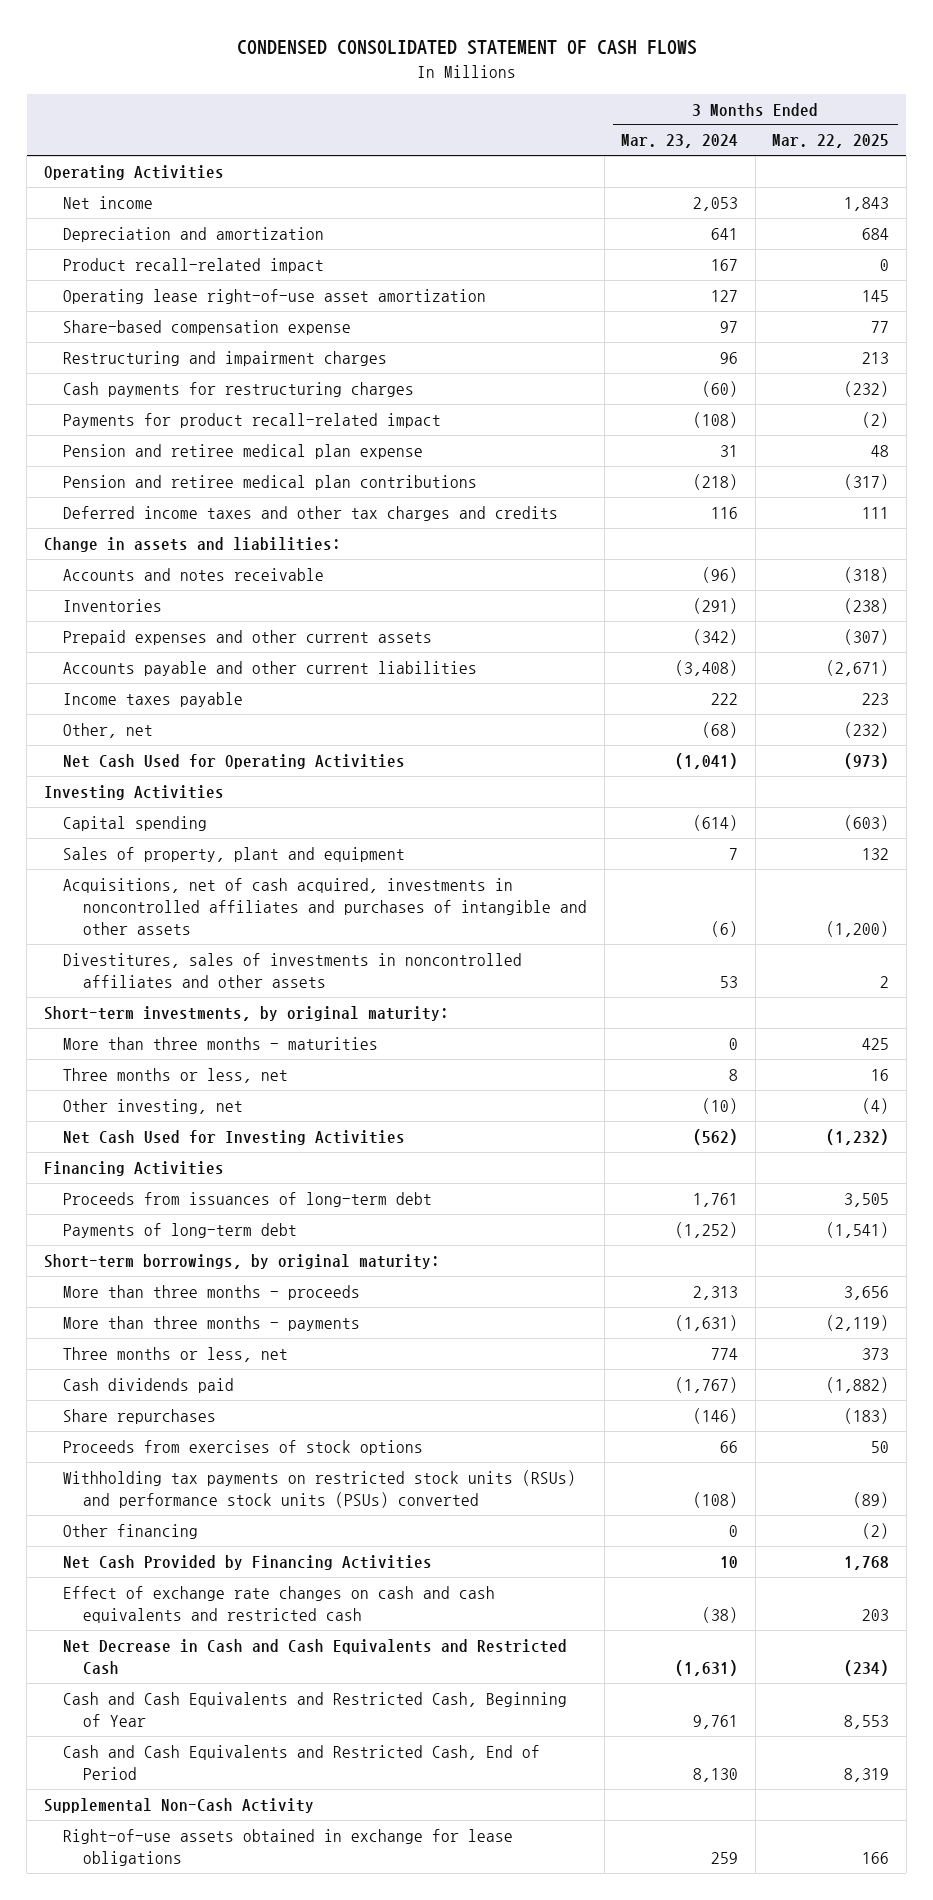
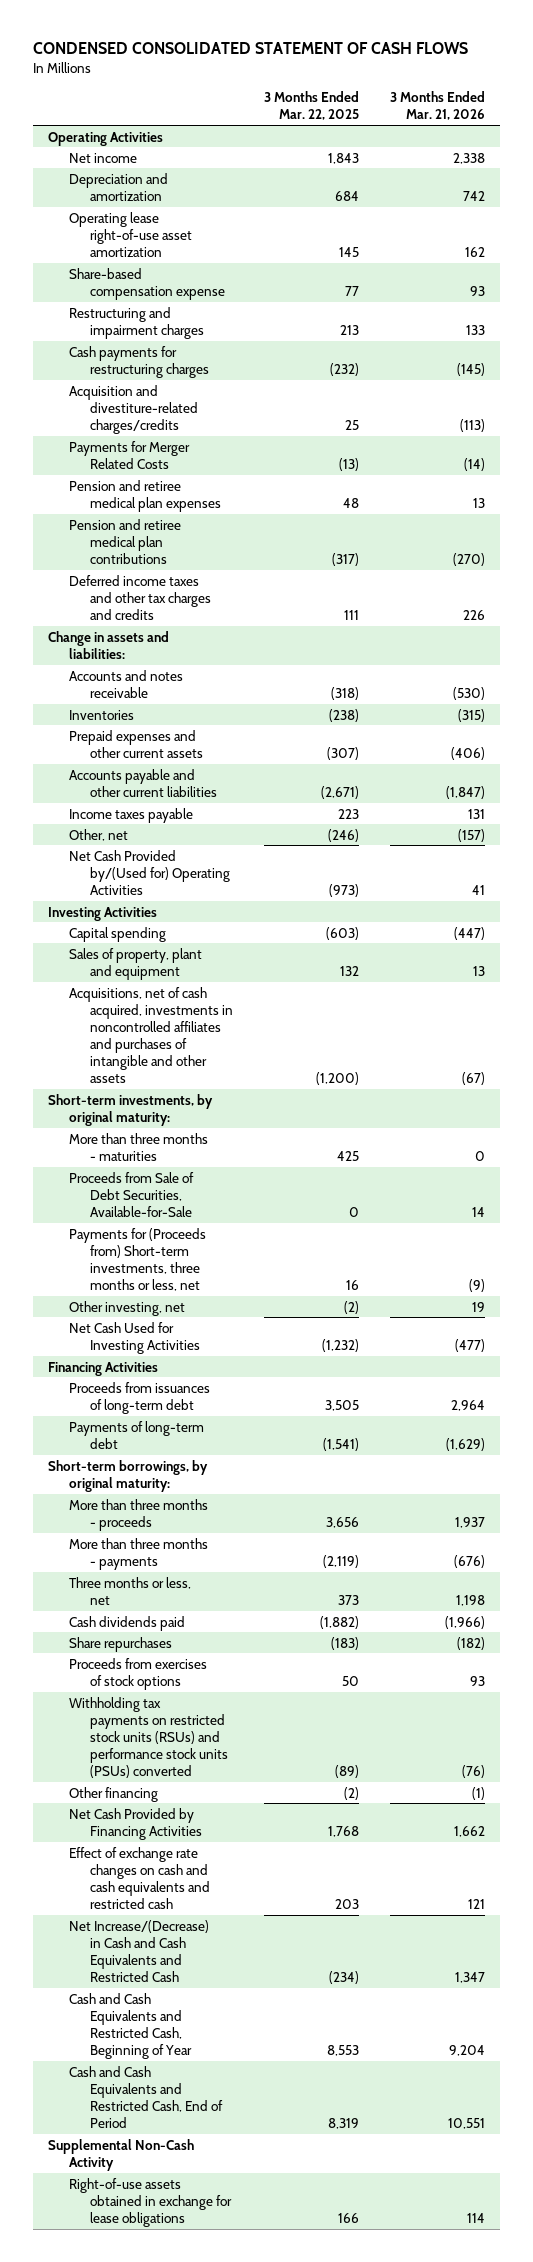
- | 3 Months Ended Mar. 23, 2024 | 3 Months Ended Mar. 22, 2025
+ | 3 Months Ended Mar. 22, 2025 | 3 Months Ended Mar. 21, 2026
- Product recall-related impact | 167 | 0
- Payments for product recall-related impact | (108) | (2)
- Pension and retiree medical plan expense | 31 | 48
+ Acquisition and divestiture-related charges/credits | 25 | (113)
+ Payments for Merger Related Costs | (13) | (14)
+ Pension and retiree medical plan expenses | 48 | 13
- Other, net | (68) | (232)
- Net Cash Used for Operating Activities | (1,041) | (973)
+ Other, net | (246) | (157)
+ Net Cash Provided by/(Used for) Operating Activities | (973) | 41
- Divestitures, sales of investments in noncontrolled affiliates and other assets | 53 | 2
- Three months or less, net | 8 | 16
- Other investing, net | (10) | (4)
+ Proceeds from Sale of Debt Securities, Available-for-Sale | 0 | 14
+ Payments for (Proceeds from) Short-term investments, three months or less, net | 16 | (9)
+ Other investing, net | (2) | 19
- Net Decrease in Cash and Cash Equivalents and Restricted Cash | (1,631) | (234)
+ Net Increase/(Decrease) in Cash and Cash Equivalents and Restricted Cash | (234) | 1,347

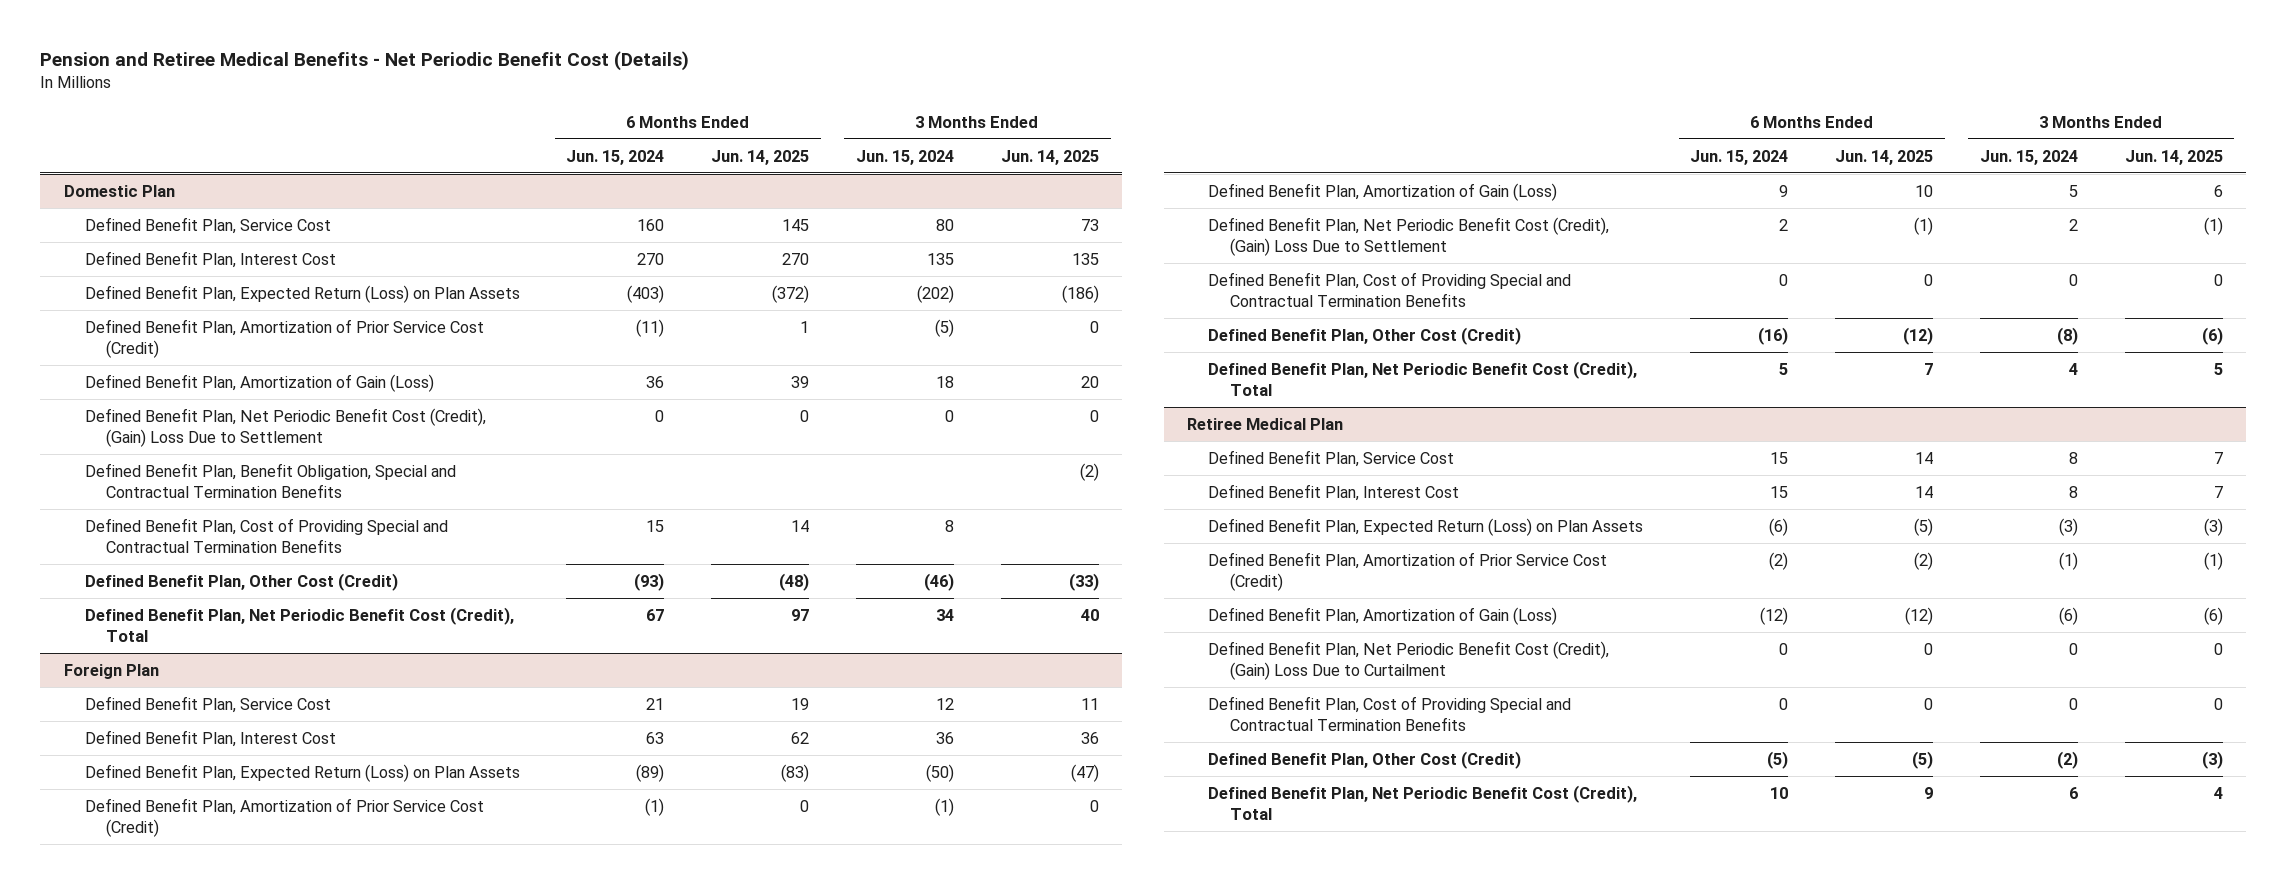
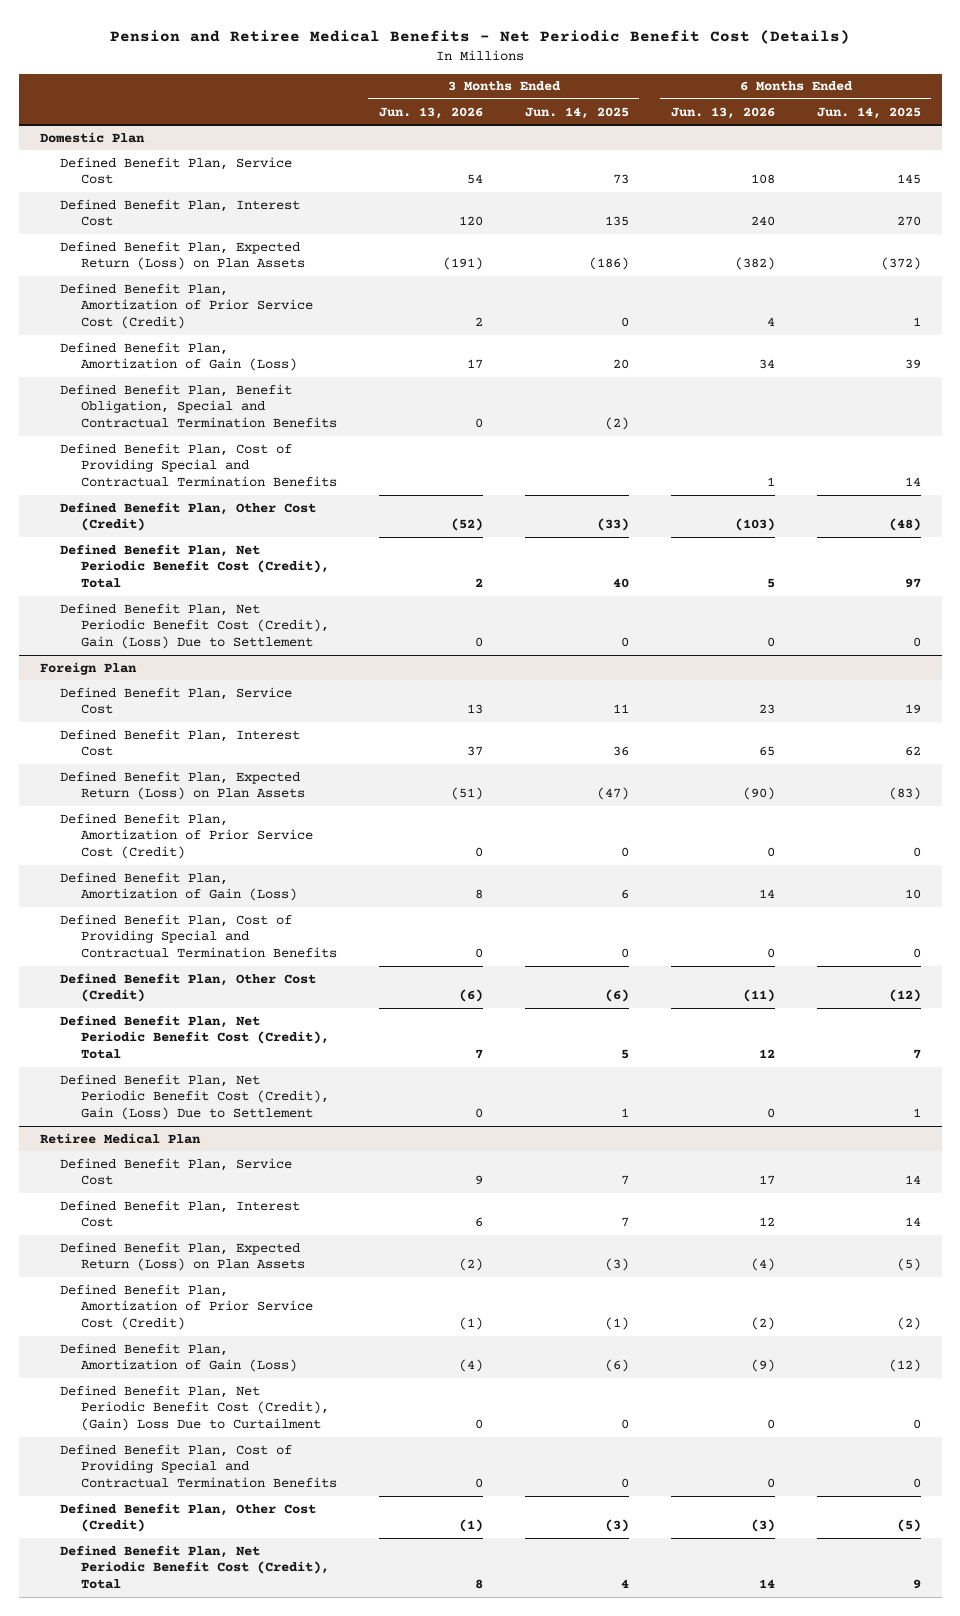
- | 6 Months Ended Jun. 15, 2024 | 6 Months Ended Jun. 14, 2025 | 3 Months Ended Jun. 15, 2024 | 3 Months Ended Jun. 14, 2025
+ | 3 Months Ended Jun. 13, 2026 | 3 Months Ended Jun. 14, 2025 | 6 Months Ended Jun. 13, 2026 | 6 Months Ended Jun. 14, 2025
@ Domestic Plan
- Defined Benefit Plan, Net Periodic Benefit Cost (Credit), (Gain) Loss Due to Settlement | 0 | 0 | 0 | 0
+ Defined Benefit Plan, Net Periodic Benefit Cost (Credit), Gain (Loss) Due to Settlement | 0 | 0 | 0 | 0
@ Foreign Plan
- Defined Benefit Plan, Net Periodic Benefit Cost (Credit), (Gain) Loss Due to Settlement | 2 | (1) | 2 | (1)
+ Defined Benefit Plan, Net Periodic Benefit Cost (Credit), Gain (Loss) Due to Settlement | 0 | 1 | 0 | 1

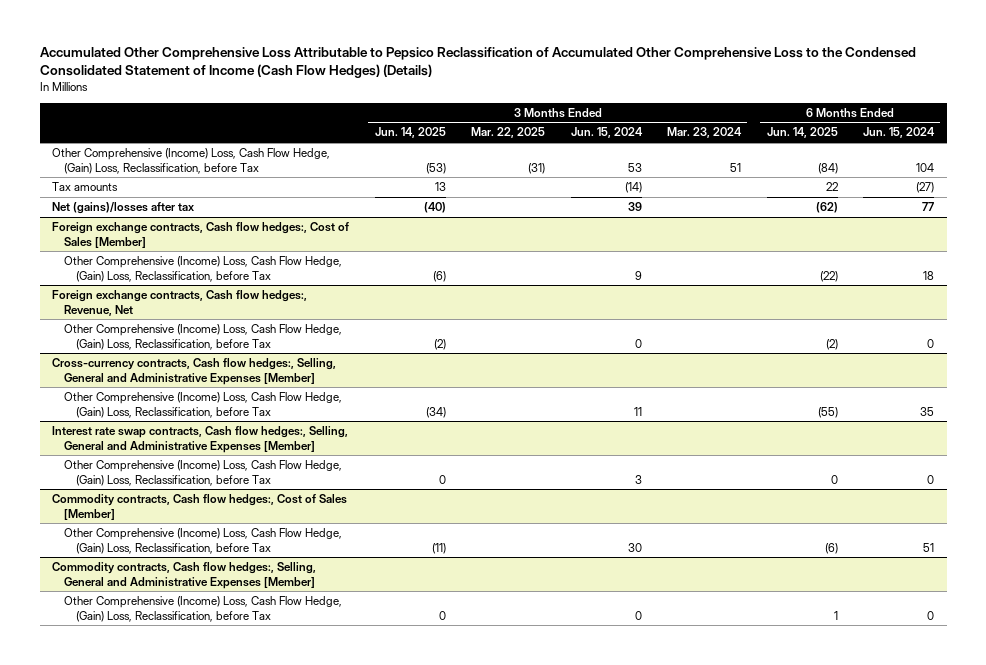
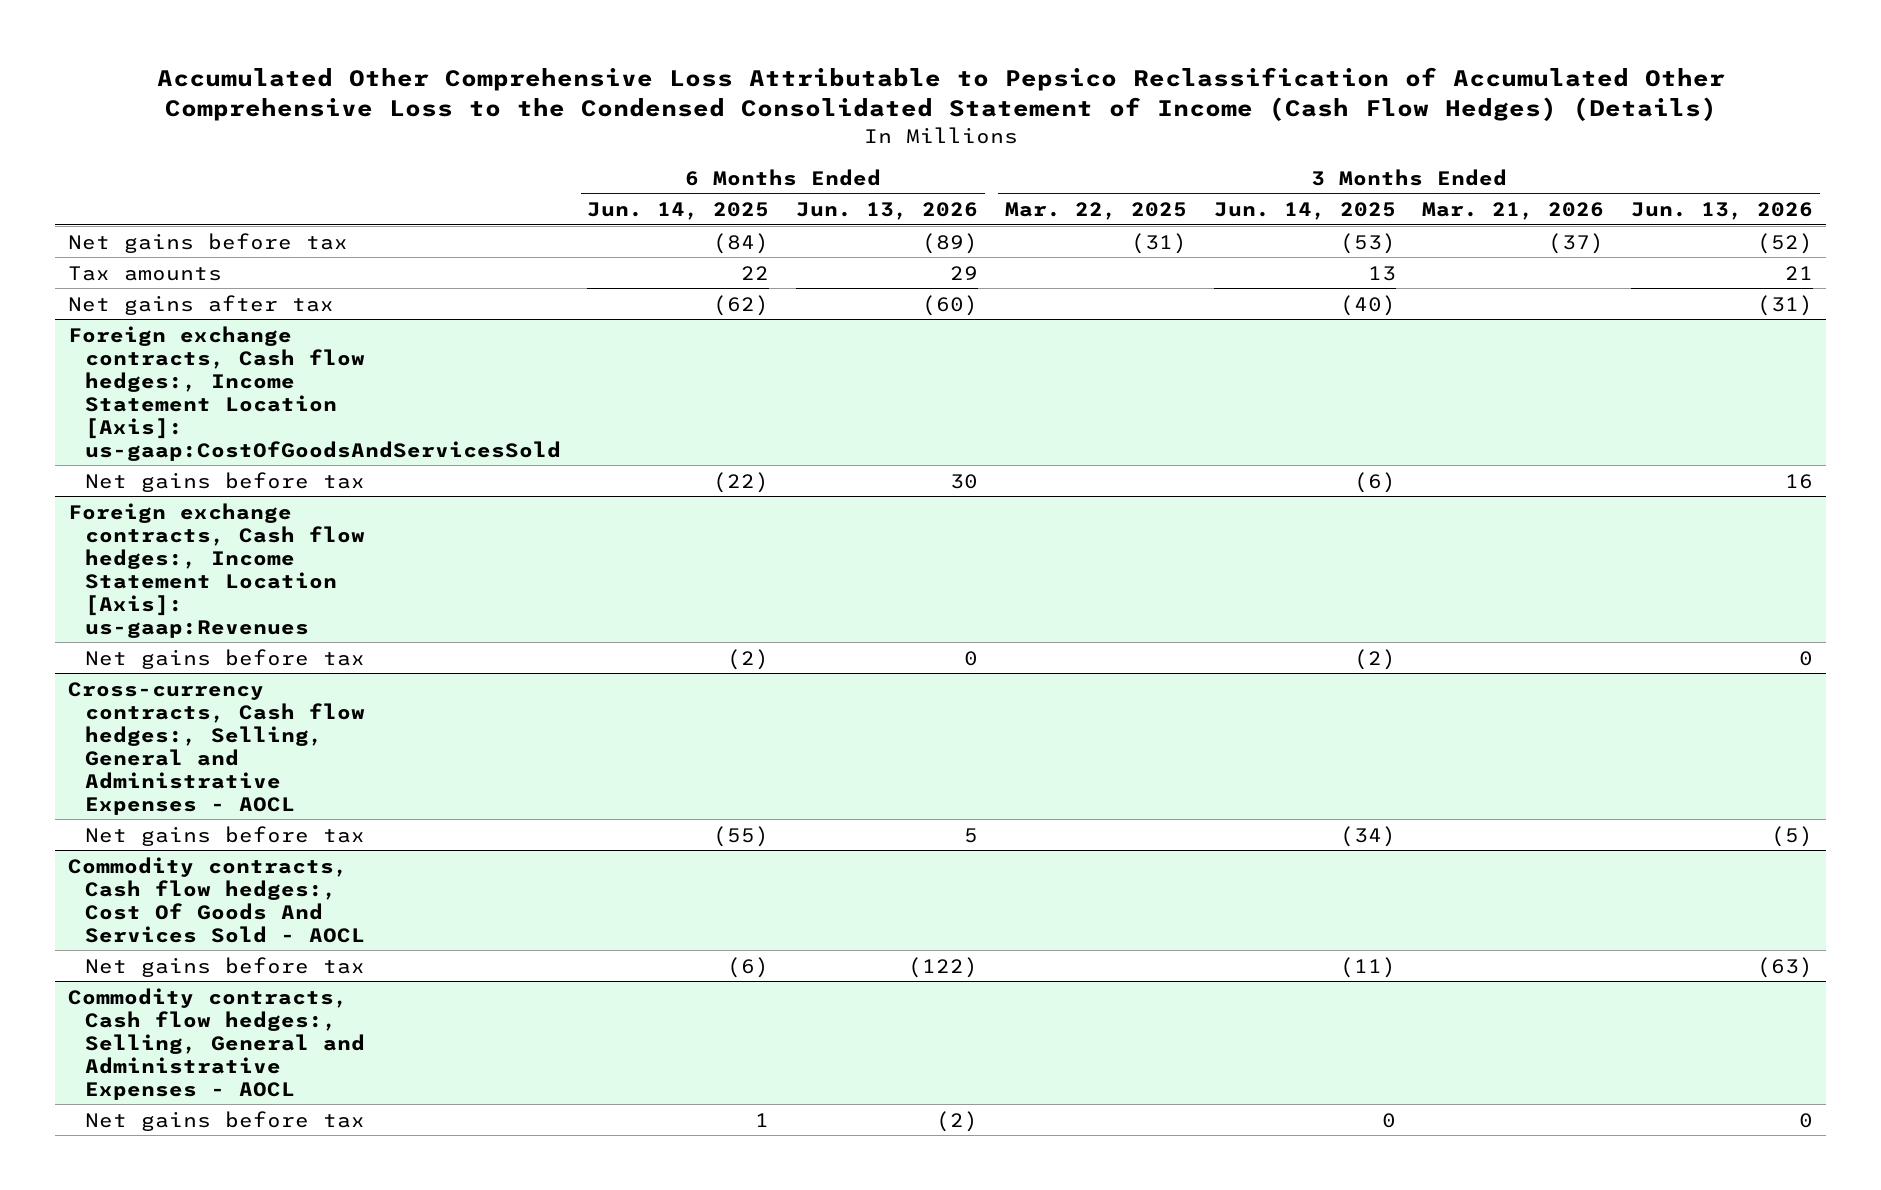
- | 3 Months Ended Jun. 14, 2025 | 3 Months Ended Mar. 22, 2025 | 3 Months Ended Jun. 15, 2024 | 3 Months Ended Mar. 23, 2024 | 6 Months Ended Jun. 14, 2025 | 6 Months Ended Jun. 15, 2024
+ | 6 Months Ended Jun. 14, 2025 | 6 Months Ended Jun. 13, 2026 | 3 Months Ended Mar. 22, 2025 | 3 Months Ended Jun. 14, 2025 | 3 Months Ended Mar. 21, 2026 | 3 Months Ended Jun. 13, 2026
- Other Comprehensive (Income) Loss, Cash Flow Hedge, (Gain) Loss, Reclassification, before Tax | (53) | (31) | 53 | 51 | (84) | 104
+ Net gains before tax | (84) | (89) | (31) | (53) | (37) | (52)
- Net (gains)/losses after tax | (40) | | 39 | | (62) | 77
- Foreign exchange contracts, Cash flow hedges:, Cost of Sales [Member]
- Other Comprehensive (Income) Loss, Cash Flow Hedge, (Gain) Loss, Reclassification, before Tax | (6) | | 9 | | (22) | 18
- Foreign exchange contracts, Cash flow hedges:, Revenue, Net
- Other Comprehensive (Income) Loss, Cash Flow Hedge, (Gain) Loss, Reclassification, before Tax | (2) | | 0 | | (2) | 0
- Cross-currency contracts, Cash flow hedges:, Selling, General and Administrative Expenses [Member]
- Other Comprehensive (Income) Loss, Cash Flow Hedge, (Gain) Loss, Reclassification, before Tax | (34) | | 11 | | (55) | 35
- Interest rate swap contracts, Cash flow hedges:, Selling, General and Administrative Expenses [Member]
- Other Comprehensive (Income) Loss, Cash Flow Hedge, (Gain) Loss, Reclassification, before Tax | 0 | | 3 | | 0 | 0
- Commodity contracts, Cash flow hedges:, Cost of Sales [Member]
- Other Comprehensive (Income) Loss, Cash Flow Hedge, (Gain) Loss, Reclassification, before Tax | (11) | | 30 | | (6) | 51
- Commodity contracts, Cash flow hedges:, Selling, General and Administrative Expenses [Member]
- Other Comprehensive (Income) Loss, Cash Flow Hedge, (Gain) Loss, Reclassification, before Tax | 0 | | 0 | | 1 | 0
+ Net gains after tax | (62) | (60) | | (40) | | (31)
+ Foreign exchange contracts, Cash flow hedges:, Income Statement Location [Axis]: us-gaap:CostOfGoodsAndServicesSold
+ Net gains before tax | (22) | 30 | | (6) | | 16
+ Foreign exchange contracts, Cash flow hedges:, Income Statement Location [Axis]: us-gaap:Revenues
+ Net gains before tax | (2) | 0 | | (2) | | 0
+ Cross-currency contracts, Cash flow hedges:, Selling, General and Administrative Expenses - AOCL
+ Net gains before tax | (55) | 5 | | (34) | | (5)
+ Commodity contracts, Cash flow hedges:, Cost Of Goods And Services Sold - AOCL
+ Net gains before tax | (6) | (122) | | (11) | | (63)
+ Commodity contracts, Cash flow hedges:, Selling, General and Administrative Expenses - AOCL
+ Net gains before tax | 1 | (2) | | 0 | | 0

